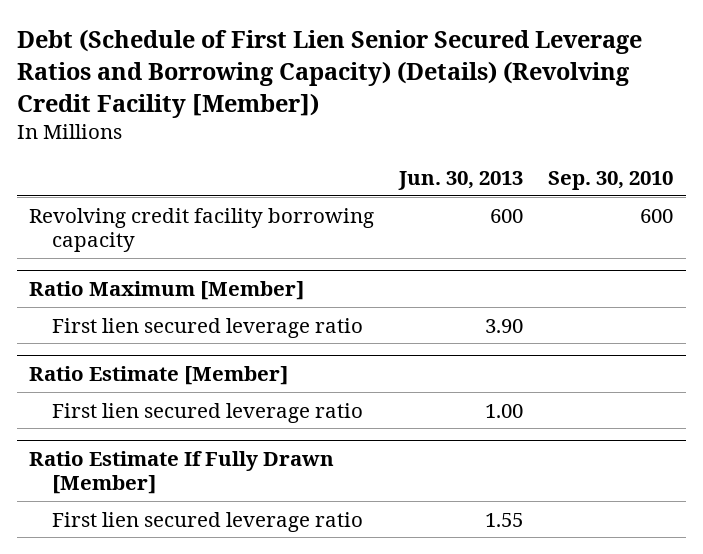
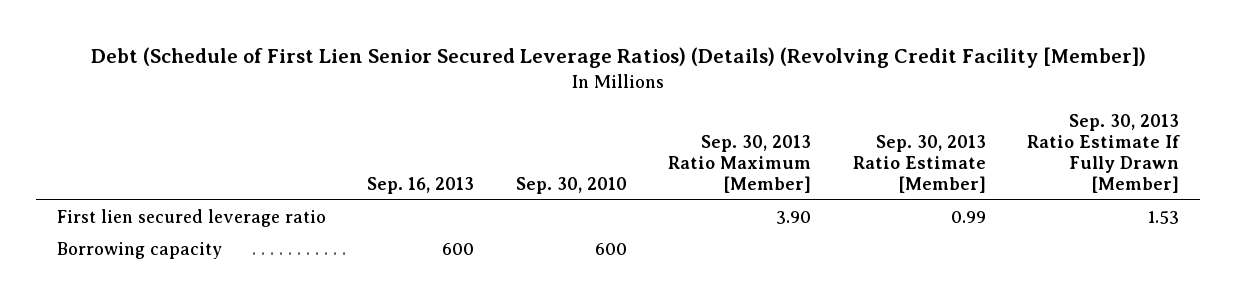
- Debt (Schedule of First Lien Senior Secured Leverage Ratios and Borrowing Capacity) (Details) (Revolving Credit Facility [Member])
+ Debt (Schedule of First Lien Senior Secured Leverage Ratios) (Details) (Revolving Credit Facility [Member])
- | Jun. 30, 2013 | Sep. 30, 2010
+ | Sep. 16, 2013 | Sep. 30, 2010 | Sep. 30, 2013 Ratio Maximum [Member] | Sep. 30, 2013 Ratio Estimate [Member] | Sep. 30, 2013 Ratio Estimate If Fully Drawn [Member]
- Revolving credit facility borrowing capacity | 600 | 600
- Ratio Maximum [Member]
- First lien secured leverage ratio | 3.90 |
- Ratio Estimate [Member]
- First lien secured leverage ratio | 1.00 |
- Ratio Estimate If Fully Drawn [Member]
- First lien secured leverage ratio | 1.55 |
+ First lien secured leverage ratio | | | 3.90 | 0.99 | 1.53
+ Borrowing capacity | 600 | 600 | | |

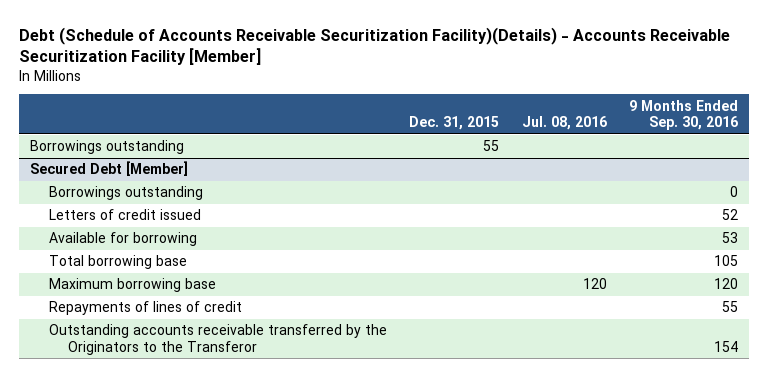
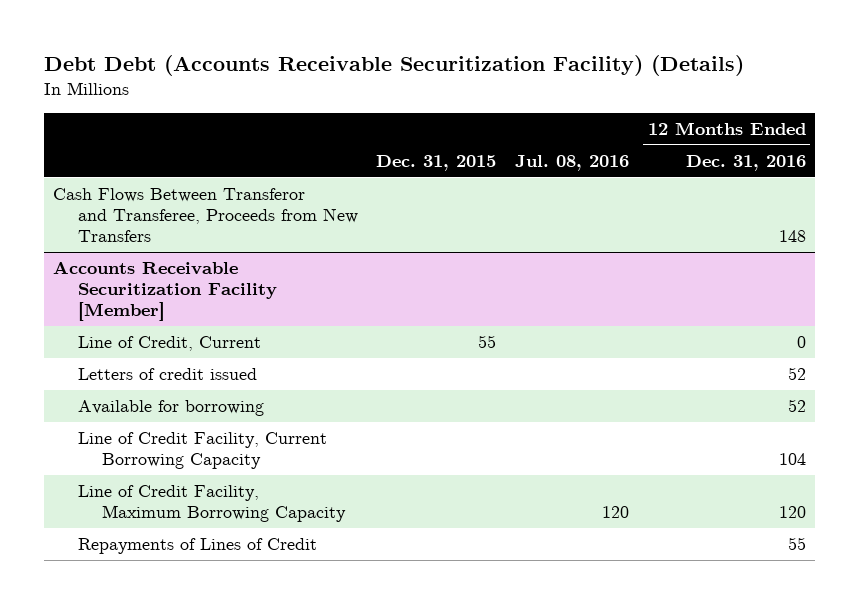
- Debt (Schedule of Accounts Receivable Securitization Facility)(Details) - Accounts Receivable Securitization Facility [Member]
+ Debt Debt (Accounts Receivable Securitization Facility) (Details)
- | Dec. 31, 2015 | Jul. 08, 2016 | 9 Months Ended Sep. 30, 2016
+ | Dec. 31, 2015 | Jul. 08, 2016 | 12 Months Ended Dec. 31, 2016
- Borrowings outstanding | 55 | |
- Secured Debt [Member]
- Borrowings outstanding | | | 0
- Letters of credit issued | | | 52
- Available for borrowing | | | 53
- Total borrowing base | | | 105
- Maximum borrowing base | | 120 | 120
- Repayments of lines of credit | | | 55
- Outstanding accounts receivable transferred by the Originators to the Transferor | | | 154
+ Cash Flows Between Transferor and Transferee, Proceeds from New Transfers | | | 148
+ Accounts Receivable Securitization Facility [Member]
+ Line of Credit, Current | 55 | | 0
+ Letters of credit issued | | | 52
+ Available for borrowing | | | 52
+ Line of Credit Facility, Current Borrowing Capacity | | | 104
+ Line of Credit Facility, Maximum Borrowing Capacity | | 120 | 120
+ Repayments of Lines of Credit | | | 55

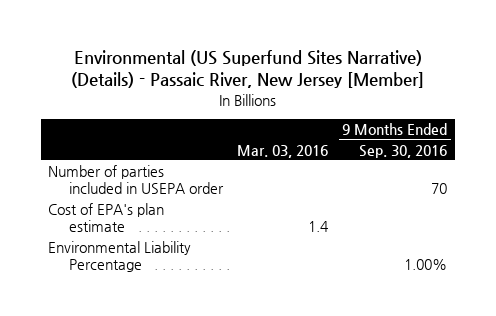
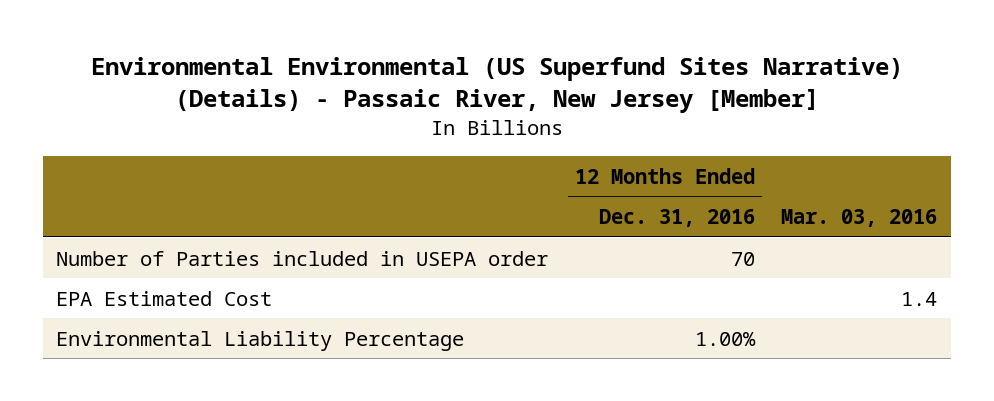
- Environmental (US Superfund Sites Narrative) (Details) - Passaic River, New Jersey [Member]
+ Environmental Environmental (US Superfund Sites Narrative) (Details) - Passaic River, New Jersey [Member]
- | Mar. 03, 2016 | 9 Months Ended Sep. 30, 2016
+ | 12 Months Ended Dec. 31, 2016 | Mar. 03, 2016
- Number of parties included in USEPA order | | 70
- Cost of EPA's plan estimate | 1.4 |
+ Number of Parties included in USEPA order | 70 |
+ EPA Estimated Cost | | 1.4

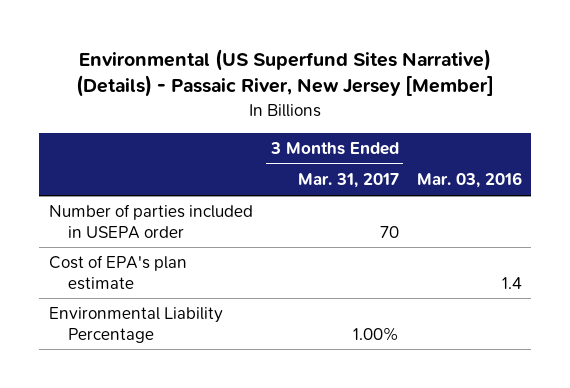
- Environmental Environmental (US Superfund Sites Narrative) (Details) - Passaic River, New Jersey [Member]
+ Environmental (US Superfund Sites Narrative) (Details) - Passaic River, New Jersey [Member]
- | 12 Months Ended Dec. 31, 2016 | Mar. 03, 2016
+ | 3 Months Ended Mar. 31, 2017 | Mar. 03, 2016
- Number of Parties included in USEPA order | 70 |
- EPA Estimated Cost | | 1.4
+ Number of parties included in USEPA order | 70 |
+ Cost of EPA's plan estimate | | 1.4

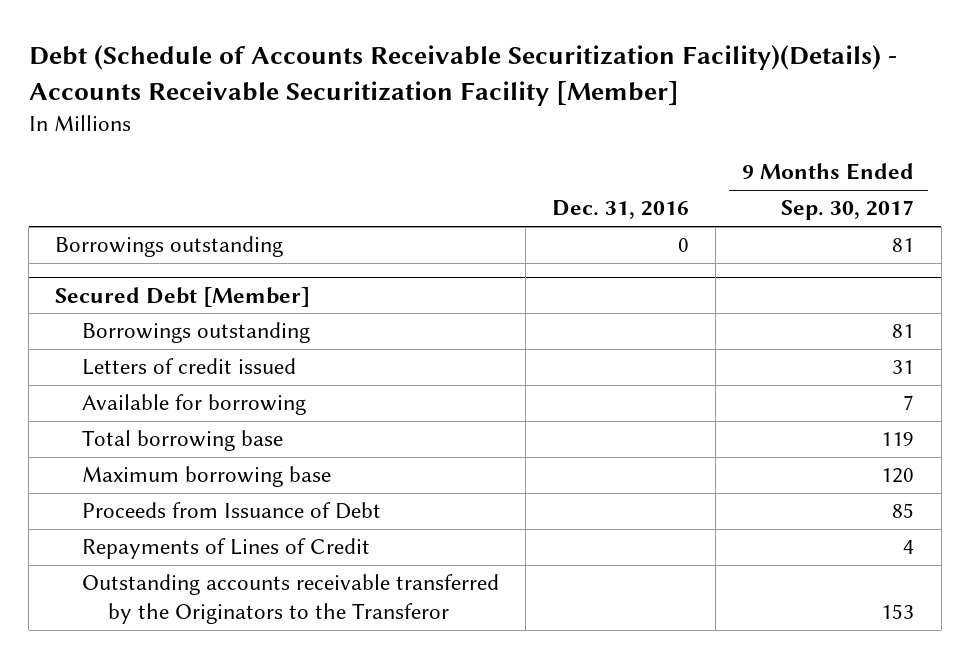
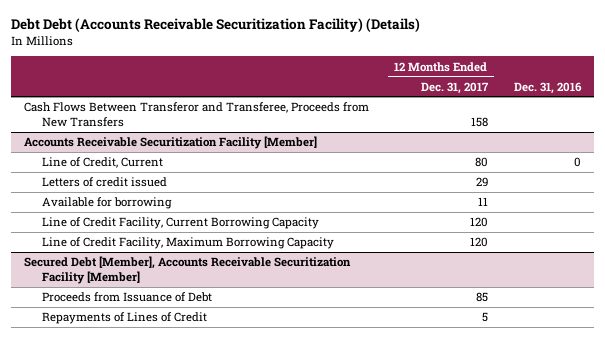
- Debt (Schedule of Accounts Receivable Securitization Facility)(Details) - Accounts Receivable Securitization Facility [Member]
+ Debt Debt (Accounts Receivable Securitization Facility) (Details)
- | Dec. 31, 2016 | 9 Months Ended Sep. 30, 2017
+ | 12 Months Ended Dec. 31, 2017 | Dec. 31, 2016
- Borrowings outstanding | 0 | 81
- Secured Debt [Member]
- Borrowings outstanding | | 81
- Letters of credit issued | | 31
- Available for borrowing | | 7
- Total borrowing base | | 119
- Maximum borrowing base | | 120
+ Cash Flows Between Transferor and Transferee, Proceeds from New Transfers | 158 |
+ Accounts Receivable Securitization Facility [Member]
+ Line of Credit, Current | 80 | 0
+ Letters of credit issued | 29 |
+ Available for borrowing | 11 |
+ Line of Credit Facility, Current Borrowing Capacity | 120 |
+ Line of Credit Facility, Maximum Borrowing Capacity | 120 |
+ Secured Debt [Member], Accounts Receivable Securitization Facility [Member]
- Outstanding accounts receivable transferred by the Originators to the Transferor | | 153

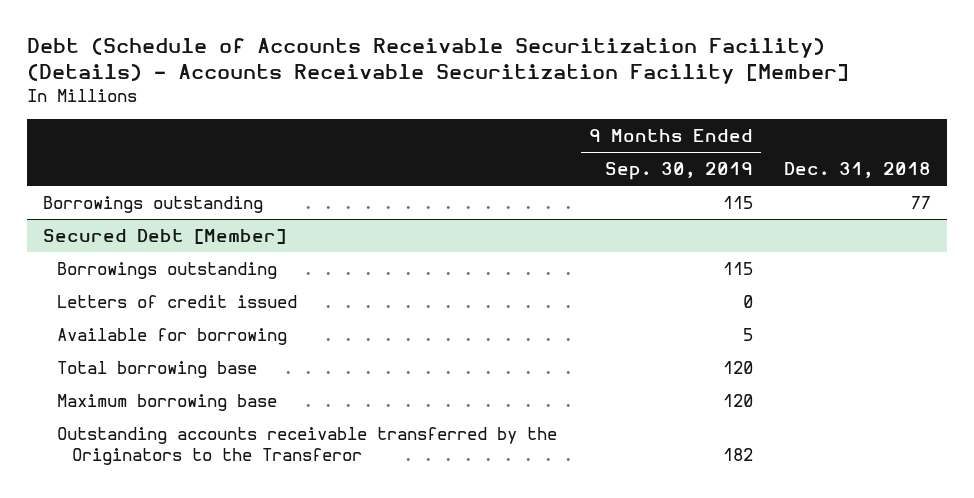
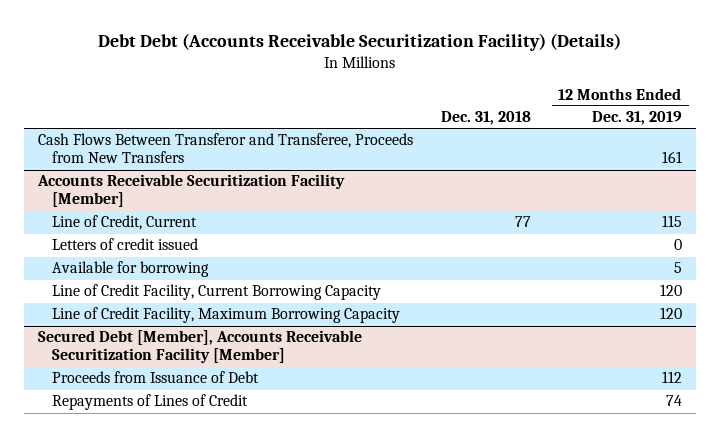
- Debt (Schedule of Accounts Receivable Securitization Facility) (Details) - Accounts Receivable Securitization Facility [Member]
+ Debt Debt (Accounts Receivable Securitization Facility) (Details)
- | 9 Months Ended Sep. 30, 2019 | Dec. 31, 2018
+ | Dec. 31, 2018 | 12 Months Ended Dec. 31, 2019
- Borrowings outstanding | 115 | 77
- Secured Debt [Member]
- Borrowings outstanding | 115 |
- Letters of credit issued | 0 |
- Available for borrowing | 5 |
- Total borrowing base | 120 |
- Maximum borrowing base | 120 |
- Outstanding accounts receivable transferred by the Originators to the Transferor | 182 |
+ Cash Flows Between Transferor and Transferee, Proceeds from New Transfers | | 161
+ Accounts Receivable Securitization Facility [Member]
+ Line of Credit, Current | 77 | 115
+ Letters of credit issued | | 0
+ Available for borrowing | | 5
+ Line of Credit Facility, Current Borrowing Capacity | | 120
+ Line of Credit Facility, Maximum Borrowing Capacity | | 120
+ Secured Debt [Member], Accounts Receivable Securitization Facility [Member]
+ Proceeds from Issuance of Debt | | 112
+ Repayments of Lines of Credit | | 74

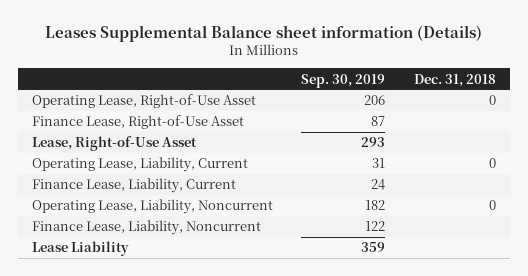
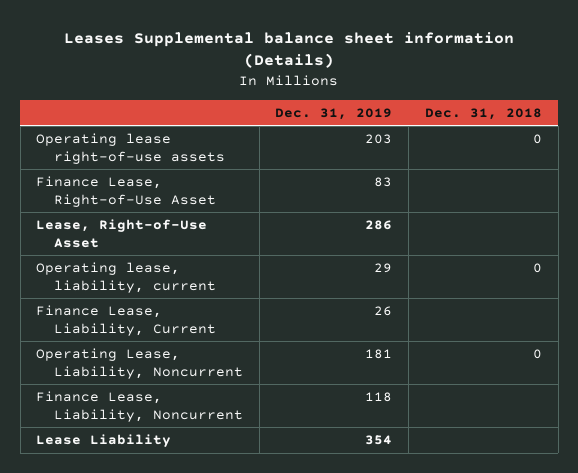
- Leases Supplemental Balance sheet information (Details)
+ Leases Supplemental balance sheet information (Details)
- | Sep. 30, 2019 | Dec. 31, 2018
+ | Dec. 31, 2019 | Dec. 31, 2018
- Operating Lease, Right-of-Use Asset | 206 | 0
+ Operating lease right-of-use assets | 203 | 0
- Operating Lease, Liability, Current | 31 | 0
+ Operating lease, liability, current | 29 | 0

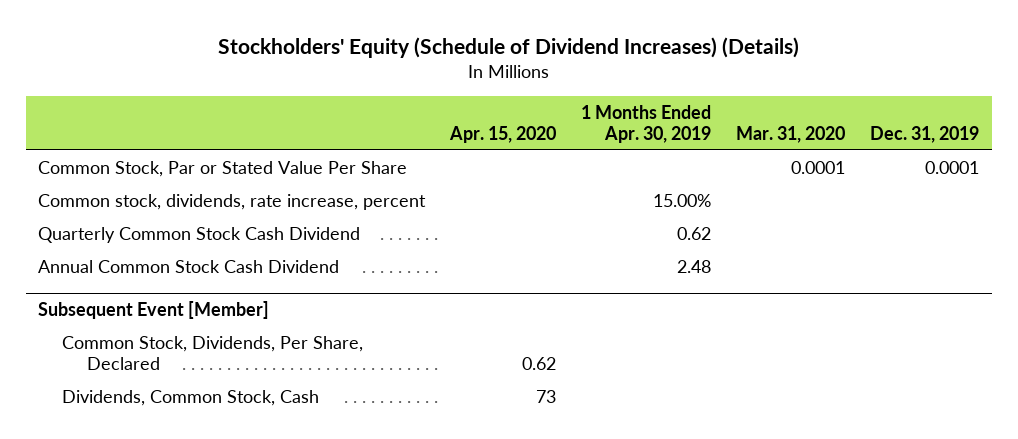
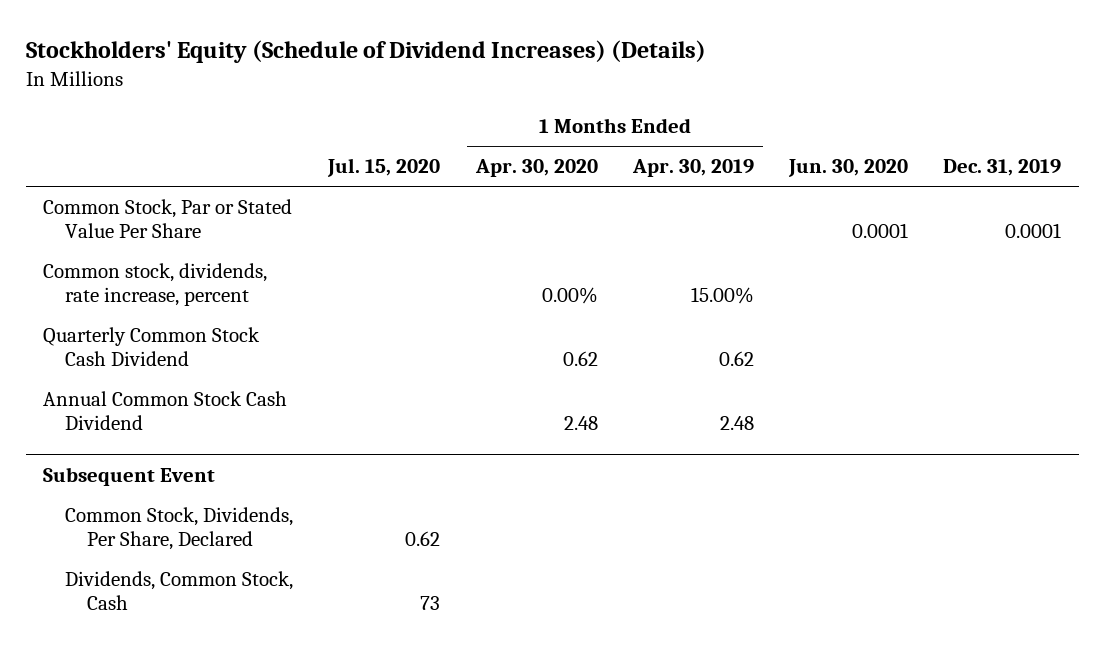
- | Apr. 15, 2020 | 1 Months Ended Apr. 30, 2019 | Mar. 31, 2020 | Dec. 31, 2019
+ | Jul. 15, 2020 | 1 Months Ended Apr. 30, 2020 | 1 Months Ended Apr. 30, 2019 | Jun. 30, 2020 | Dec. 31, 2019
- Subsequent Event [Member]
+ Subsequent Event

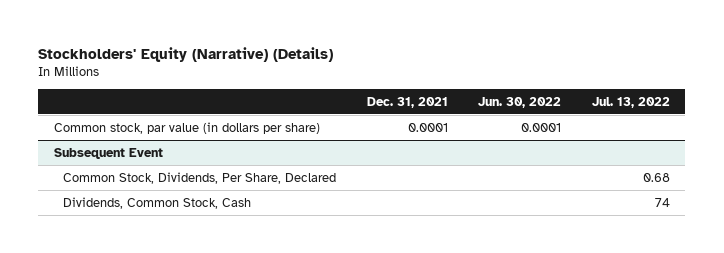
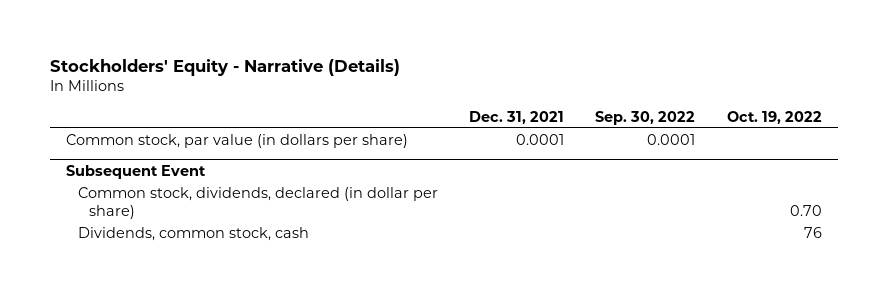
- Stockholders' Equity (Narrative) (Details)
+ Stockholders' Equity - Narrative (Details)
- | Dec. 31, 2021 | Jun. 30, 2022 | Jul. 13, 2022
+ | Dec. 31, 2021 | Sep. 30, 2022 | Oct. 19, 2022
@ Subsequent Event
- Common Stock, Dividends, Per Share, Declared | | | 0.68
- Dividends, Common Stock, Cash | | | 74
+ Common stock, dividends, declared (in dollar per share) | | | 0.70
+ Dividends, common stock, cash | | | 76

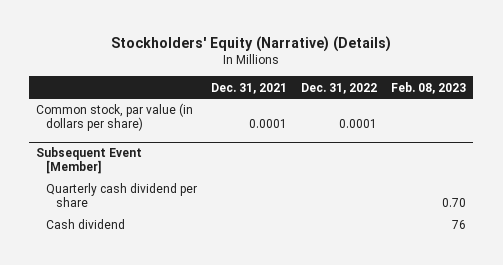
- Stockholders' Equity - Narrative (Details)
+ Stockholders' Equity (Narrative) (Details)
- | Dec. 31, 2021 | Sep. 30, 2022 | Oct. 19, 2022
+ | Dec. 31, 2021 | Dec. 31, 2022 | Feb. 08, 2023
- Subsequent Event
- Common stock, dividends, declared (in dollar per share) | | | 0.70
- Dividends, common stock, cash | | | 76
+ Subsequent Event [Member]
+ Quarterly cash dividend per share | | | 0.70
+ Cash dividend | | | 76

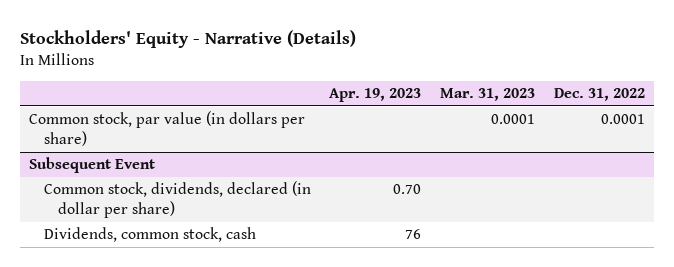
- Stockholders' Equity (Narrative) (Details)
+ Stockholders' Equity - Narrative (Details)
- | Dec. 31, 2021 | Dec. 31, 2022 | Feb. 08, 2023
+ | Apr. 19, 2023 | Mar. 31, 2023 | Dec. 31, 2022
- Subsequent Event [Member]
- Quarterly cash dividend per share | | | 0.70
- Cash dividend | | | 76
+ Subsequent Event
+ Common stock, dividends, declared (in dollar per share) | 0.70 | |
+ Dividends, common stock, cash | 76 | |

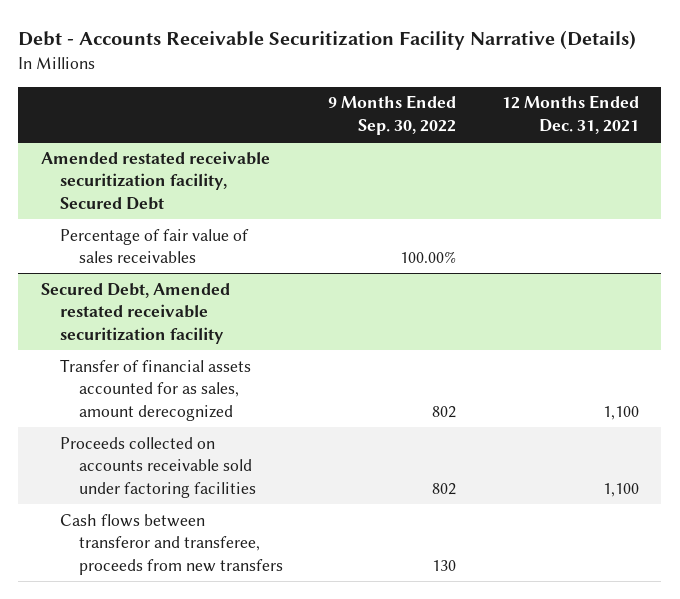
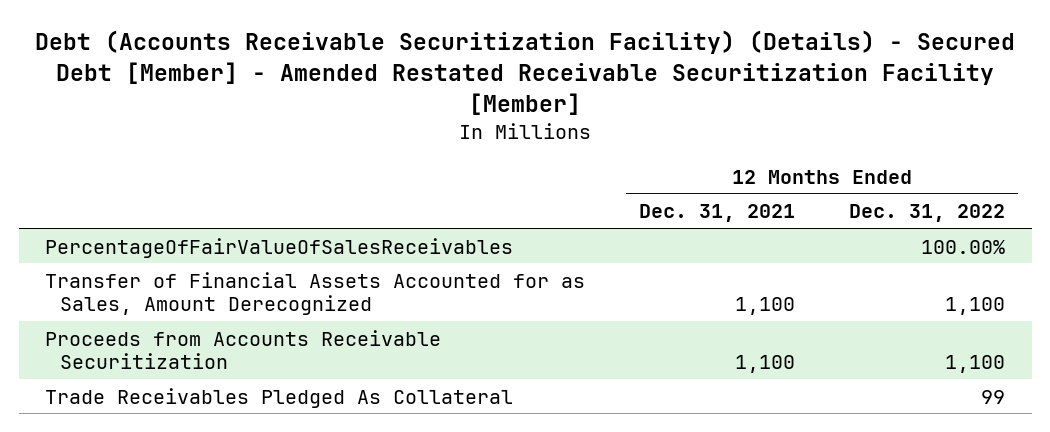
- Debt - Accounts Receivable Securitization Facility Narrative (Details)
+ Debt (Accounts Receivable Securitization Facility) (Details) - Secured Debt [Member] - Amended Restated Receivable Securitization Facility [Member]
- | 9 Months Ended Sep. 30, 2022 | 12 Months Ended Dec. 31, 2021
+ | 12 Months Ended Dec. 31, 2021 | 12 Months Ended Dec. 31, 2022
- Amended restated receivable securitization facility, Secured Debt
- Percentage of fair value of sales receivables | 100.00% |
- Secured Debt, Amended restated receivable securitization facility
- Transfer of financial assets accounted for as sales, amount derecognized | 802 | 1,100
- Proceeds collected on accounts receivable sold under factoring facilities | 802 | 1,100
- Cash flows between transferor and transferee, proceeds from new transfers | 130 |
+ PercentageOfFairValueOfSalesReceivables | | 100.00%
+ Transfer of Financial Assets Accounted for as Sales, Amount Derecognized | 1,100 | 1,100
+ Proceeds from Accounts Receivable Securitization | 1,100 | 1,100
+ Trade Receivables Pledged As Collateral | | 99

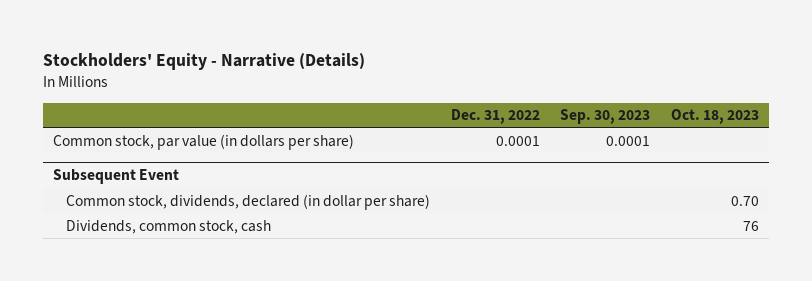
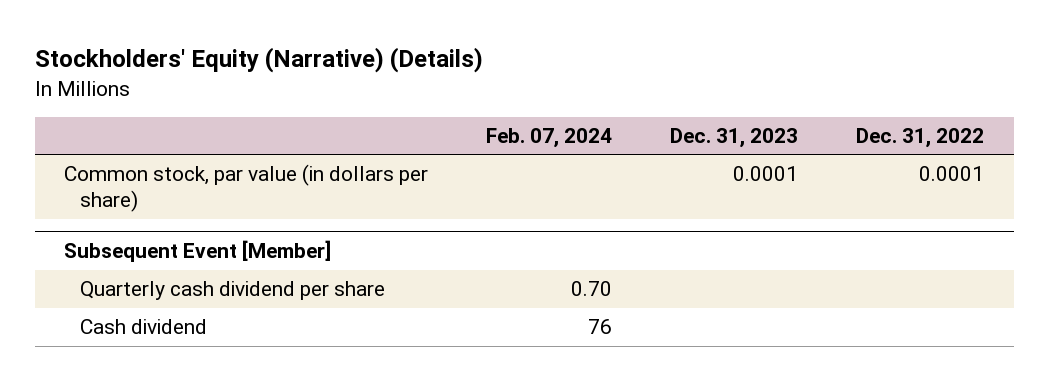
- Stockholders' Equity - Narrative (Details)
+ Stockholders' Equity (Narrative) (Details)
- | Dec. 31, 2022 | Sep. 30, 2023 | Oct. 18, 2023
+ | Feb. 07, 2024 | Dec. 31, 2023 | Dec. 31, 2022
- Subsequent Event
- Common stock, dividends, declared (in dollar per share) | | | 0.70
- Dividends, common stock, cash | | | 76
+ Subsequent Event [Member]
+ Quarterly cash dividend per share | 0.70 | |
+ Cash dividend | 76 | |

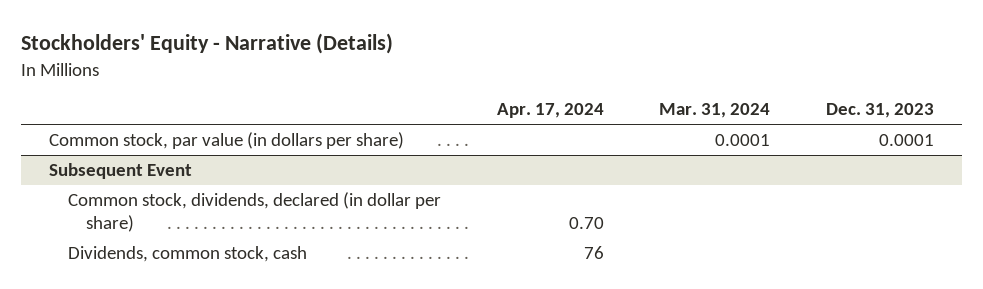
- Stockholders' Equity (Narrative) (Details)
+ Stockholders' Equity - Narrative (Details)
- | Feb. 07, 2024 | Dec. 31, 2023 | Dec. 31, 2022
+ | Apr. 17, 2024 | Mar. 31, 2024 | Dec. 31, 2023
- Subsequent Event [Member]
- Quarterly cash dividend per share | 0.70 | |
- Cash dividend | 76 | |
+ Subsequent Event
+ Common stock, dividends, declared (in dollar per share) | 0.70 | |
+ Dividends, common stock, cash | 76 | |

